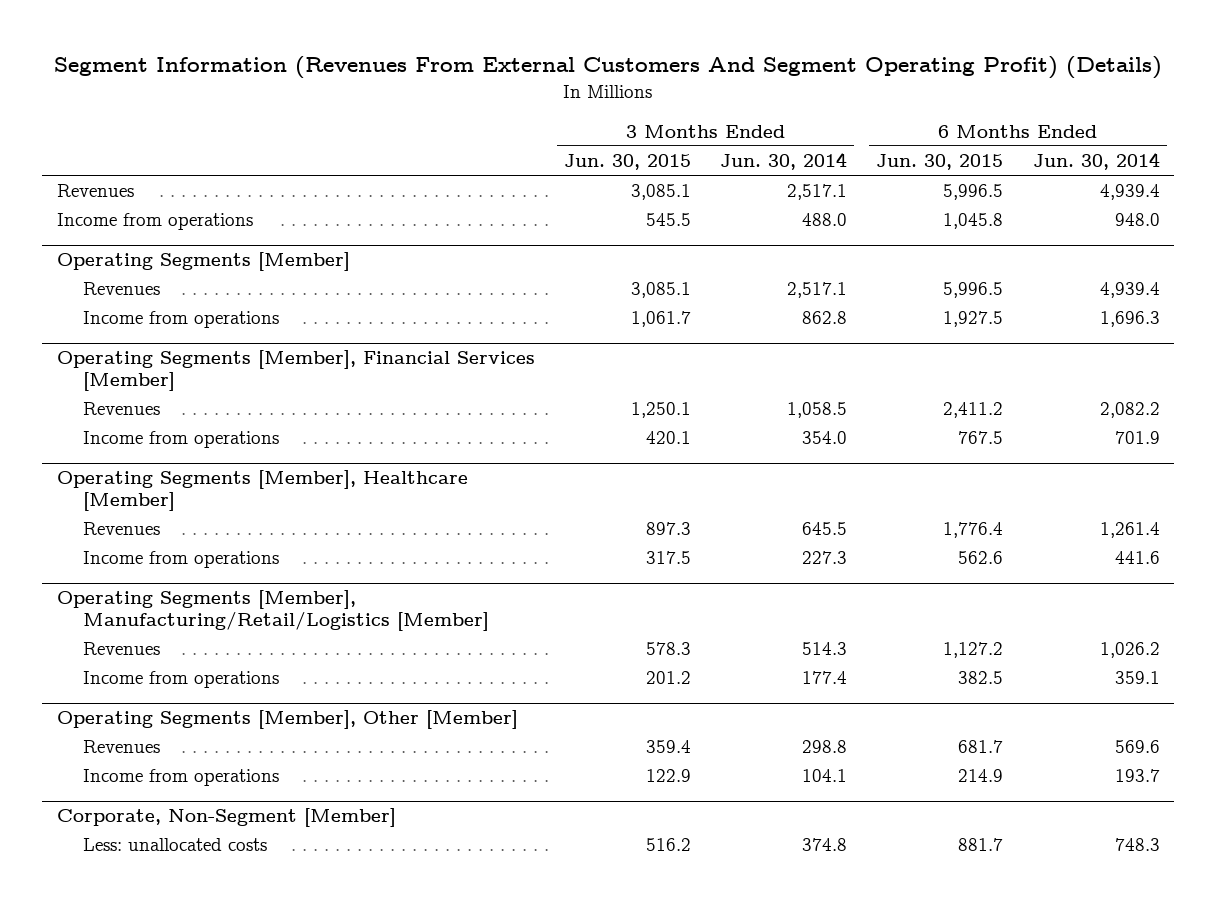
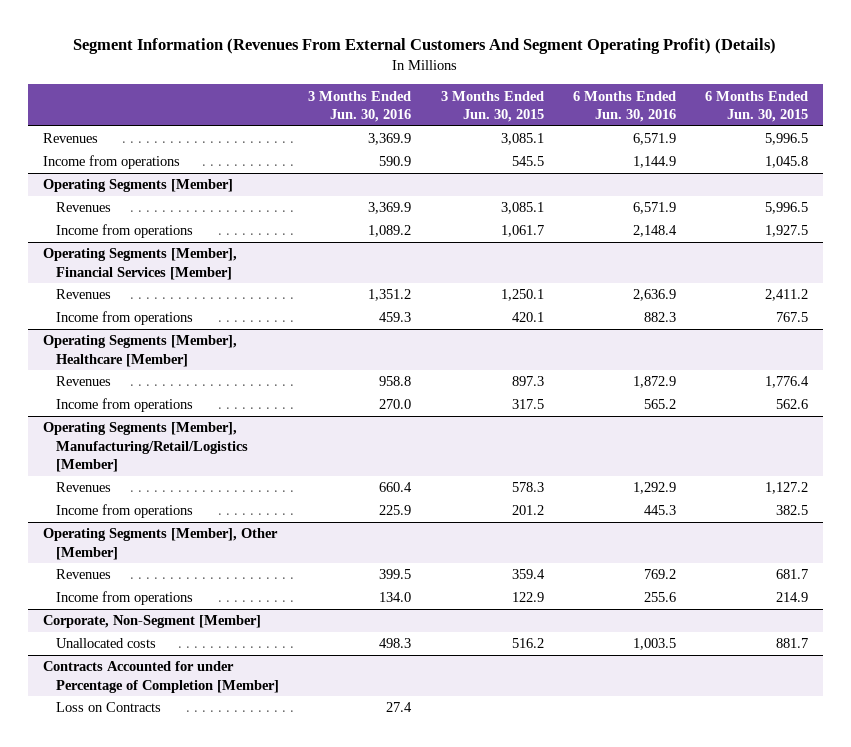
- | 3 Months Ended Jun. 30, 2015 | 3 Months Ended Jun. 30, 2014 | 6 Months Ended Jun. 30, 2015 | 6 Months Ended Jun. 30, 2014
+ | 3 Months Ended Jun. 30, 2016 | 3 Months Ended Jun. 30, 2015 | 6 Months Ended Jun. 30, 2016 | 6 Months Ended Jun. 30, 2015
@ Corporate, Non-Segment [Member]
- Less: unallocated costs | 516.2 | 374.8 | 881.7 | 748.3
+ Unallocated costs | 498.3 | 516.2 | 1,003.5 | 881.7
+ Contracts Accounted for under Percentage of Completion [Member]
+ Loss on Contracts | 27.4 | | |

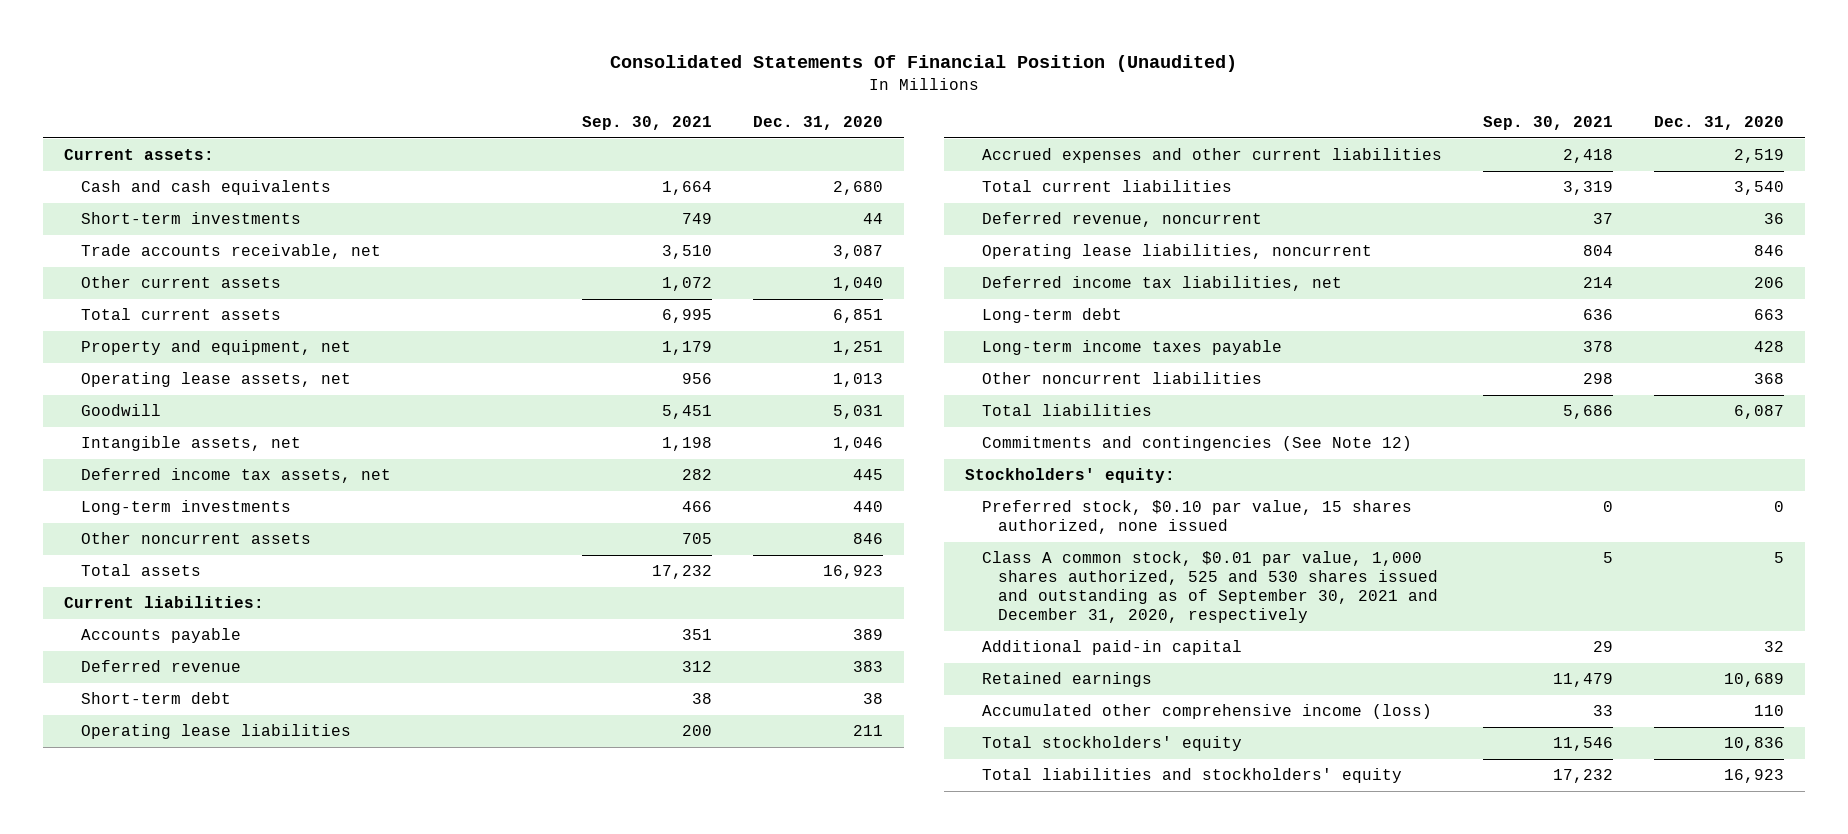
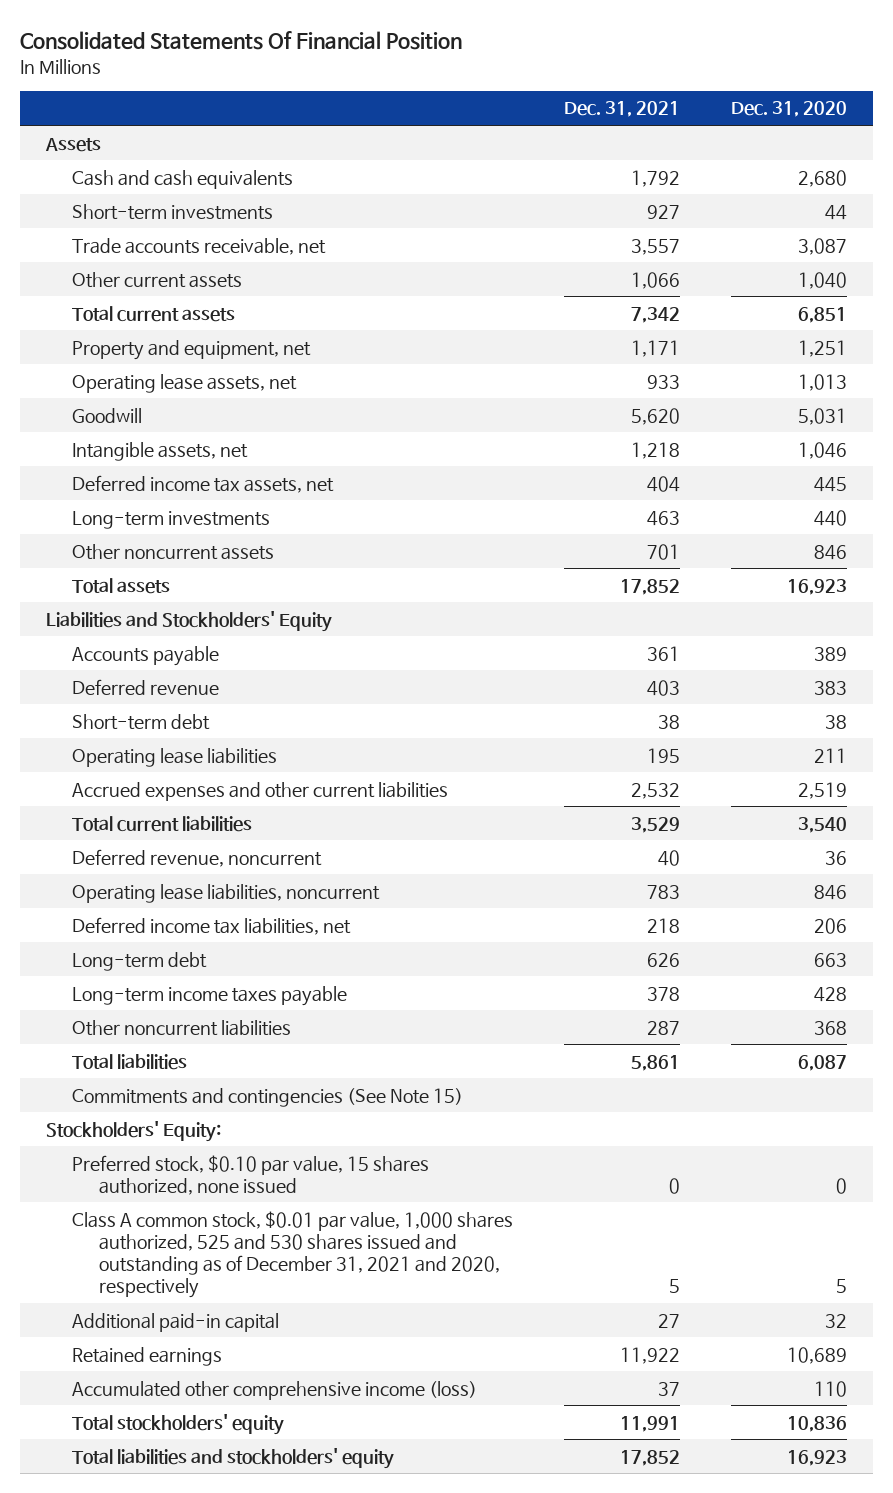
- Consolidated Statements Of Financial Position (Unaudited)
+ Consolidated Statements Of Financial Position
- | Sep. 30, 2021 | Dec. 31, 2020
+ | Dec. 31, 2021 | Dec. 31, 2020
- Current assets:
+ Assets
- Current liabilities:
+ Liabilities and Stockholders' Equity
- Commitments and contingencies (See Note 12)
- Stockholders' equity:
+ Commitments and contingencies (See Note 15)
+ Stockholders' Equity:
- Class A common stock, $0.01 par value, 1,000 shares authorized, 525 and 530 shares issued and outstanding as of September 30, 2021 and December 31, 2020, respectively | 5 | 5
+ Class A common stock, $0.01 par value, 1,000 shares authorized, 525 and 530 shares issued and outstanding as of December 31, 2021 and 2020, respectively | 5 | 5

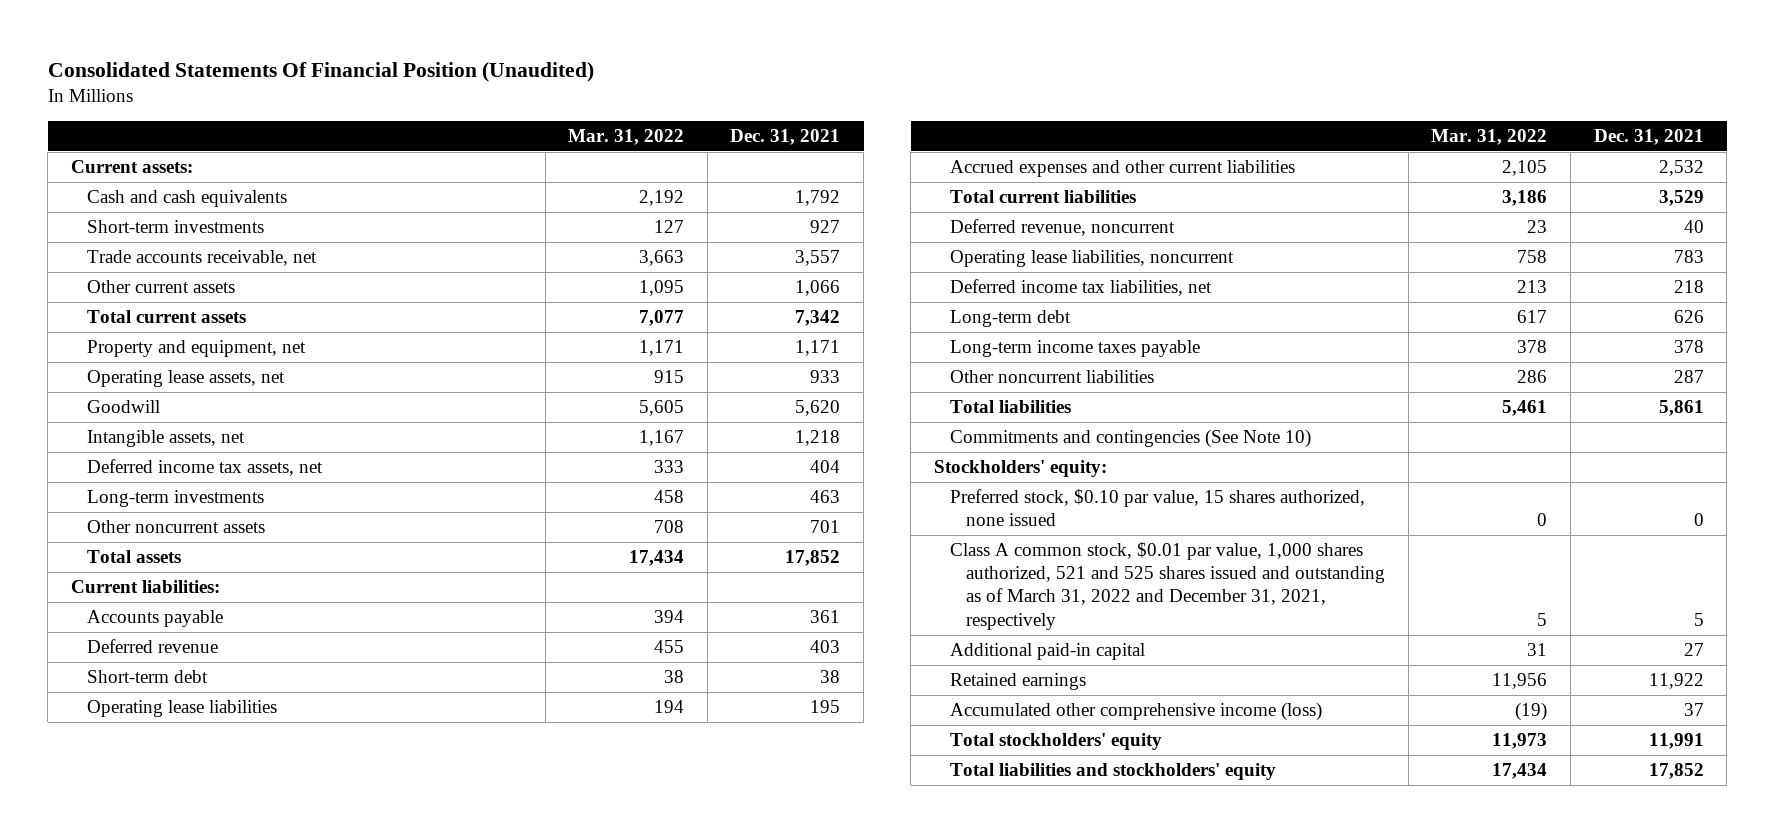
- Consolidated Statements Of Financial Position
+ Consolidated Statements Of Financial Position (Unaudited)
- | Dec. 31, 2021 | Dec. 31, 2020
+ | Mar. 31, 2022 | Dec. 31, 2021
- Assets
+ Current assets:
- Liabilities and Stockholders' Equity
+ Current liabilities:
- Commitments and contingencies (See Note 15)
- Stockholders' Equity:
+ Commitments and contingencies (See Note 10)
+ Stockholders' equity:
- Class A common stock, $0.01 par value, 1,000 shares authorized, 525 and 530 shares issued and outstanding as of December 31, 2021 and 2020, respectively | 5 | 5
+ Class A common stock, $0.01 par value, 1,000 shares authorized, 521 and 525 shares issued and outstanding as of March 31, 2022 and December 31, 2021, respectively | 5 | 5

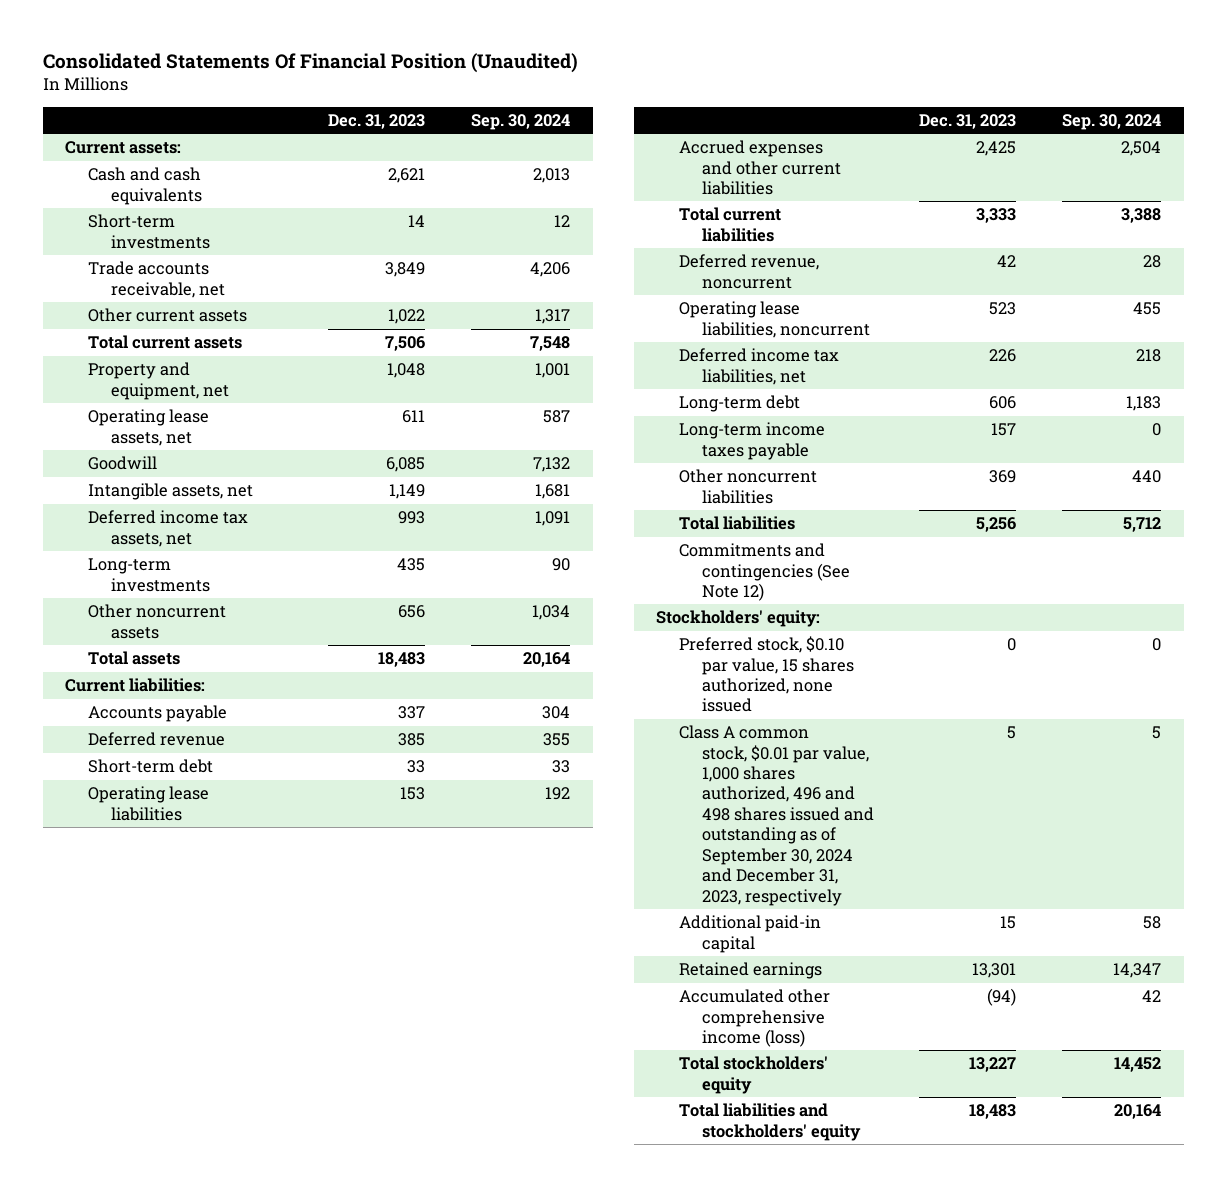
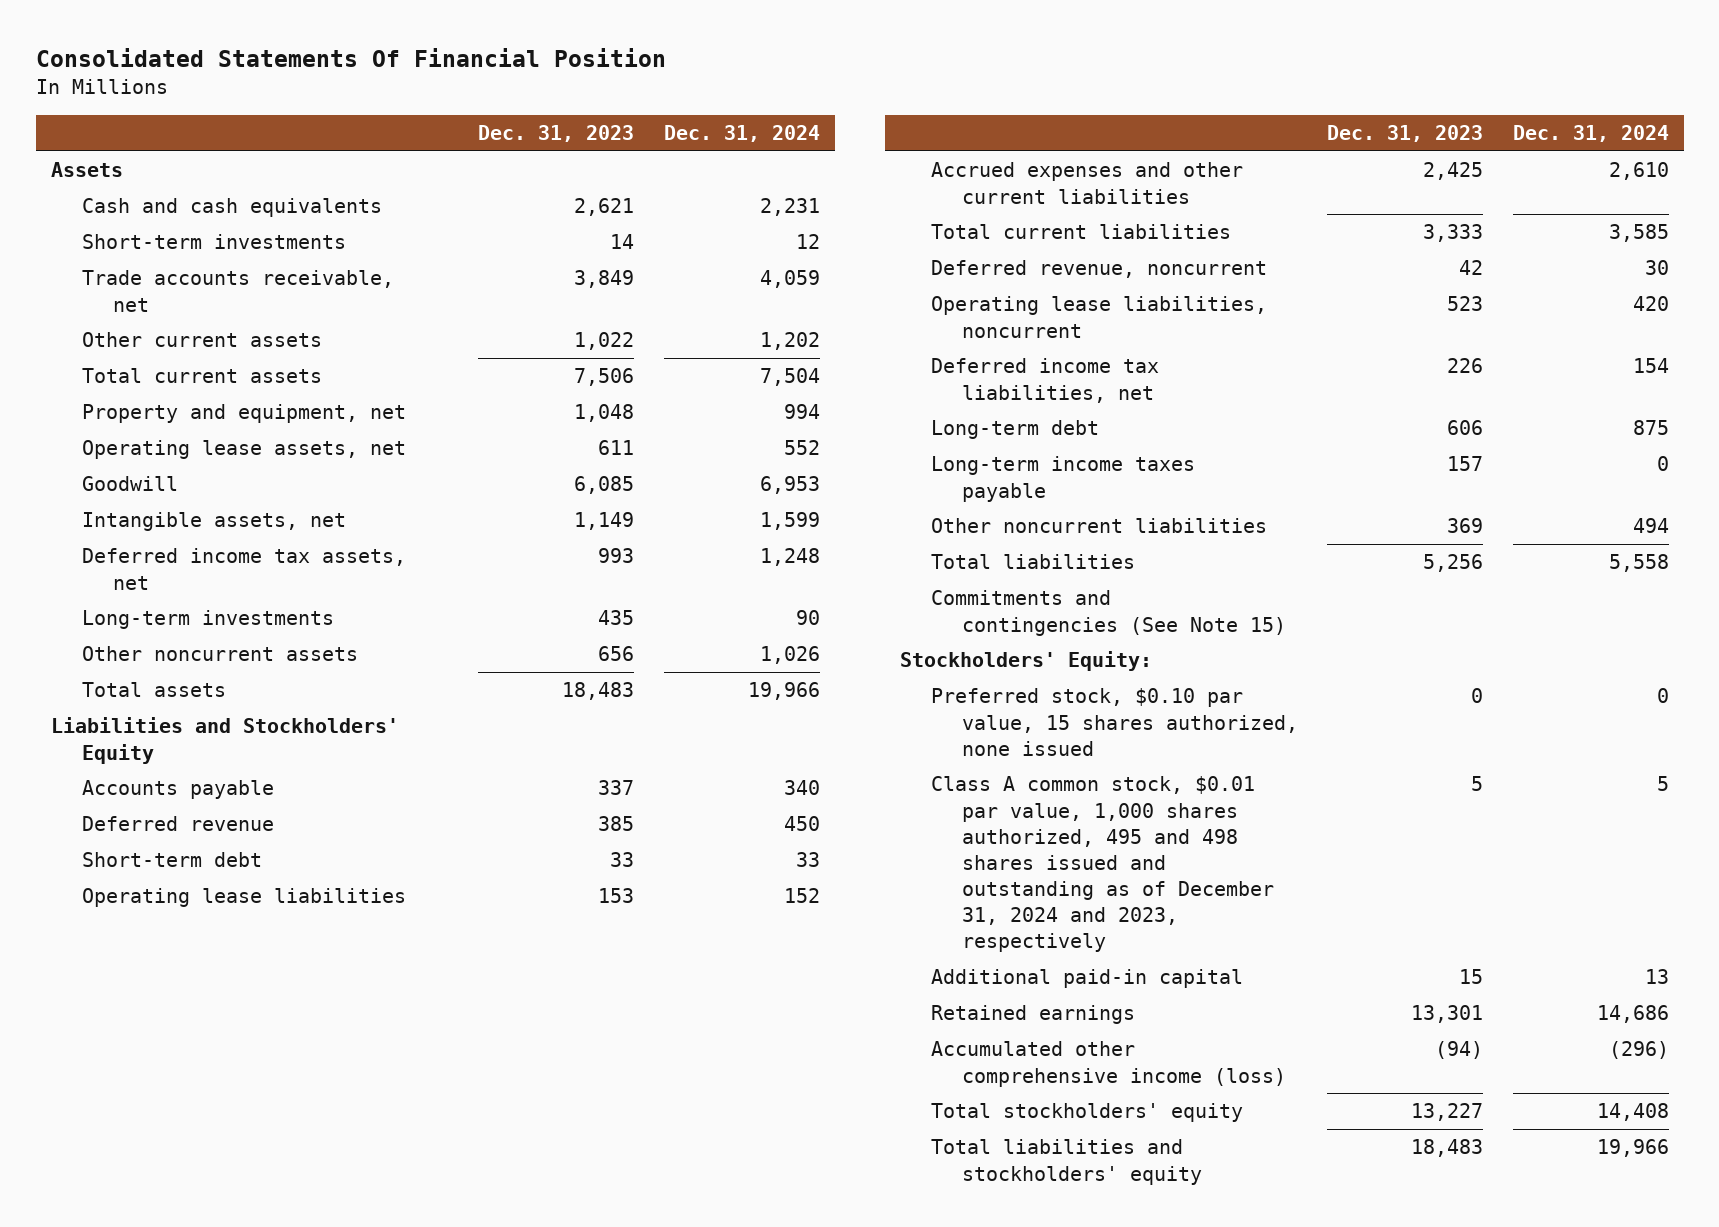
- Consolidated Statements Of Financial Position (Unaudited)
+ Consolidated Statements Of Financial Position
- | Dec. 31, 2023 | Sep. 30, 2024
+ | Dec. 31, 2023 | Dec. 31, 2024
- Current assets:
+ Assets
- Current liabilities:
+ Liabilities and Stockholders' Equity
- Commitments and contingencies (See Note 12)
- Stockholders' equity:
+ Commitments and contingencies (See Note 15)
+ Stockholders' Equity:
- Class A common stock, $0.01 par value, 1,000 shares authorized, 496 and 498 shares issued and outstanding as of September 30, 2024 and December 31, 2023, respectively | 5 | 5
+ Class A common stock, $0.01 par value, 1,000 shares authorized, 495 and 498 shares issued and outstanding as of December 31, 2024 and 2023, respectively | 5 | 5

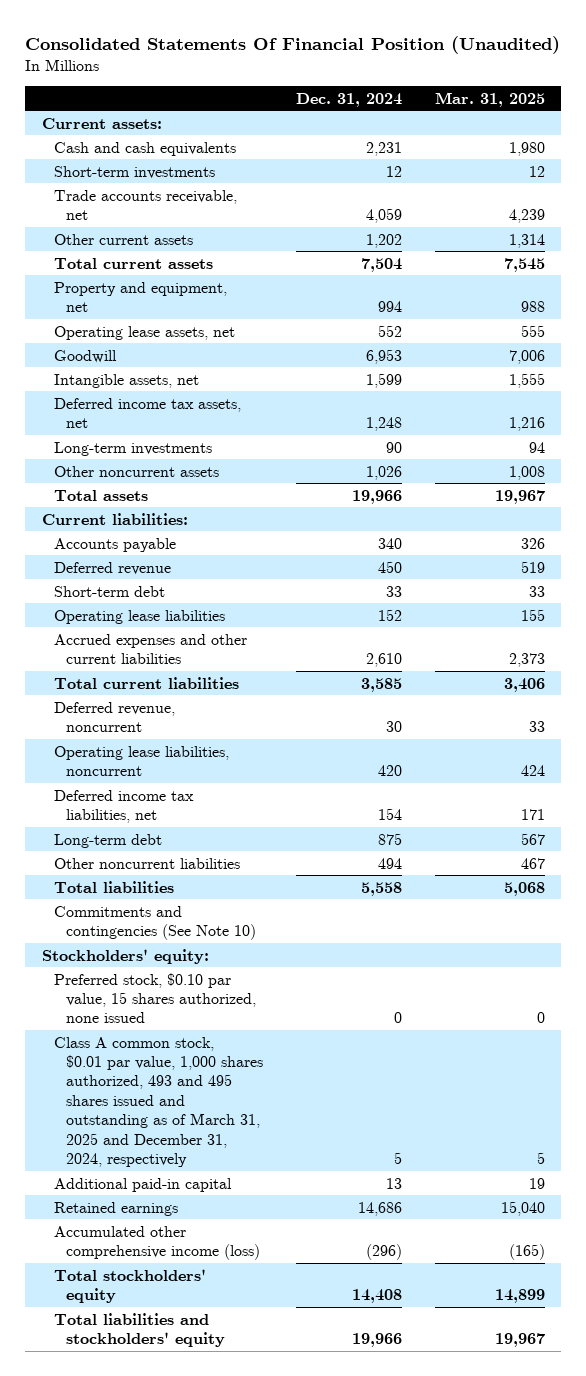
- Consolidated Statements Of Financial Position
+ Consolidated Statements Of Financial Position (Unaudited)
- | Dec. 31, 2023 | Dec. 31, 2024
+ | Dec. 31, 2024 | Mar. 31, 2025
- Assets
+ Current assets:
- Liabilities and Stockholders' Equity
+ Current liabilities:
- Long-term income taxes payable | 157 | 0
- Commitments and contingencies (See Note 15)
- Stockholders' Equity:
+ Commitments and contingencies (See Note 10)
+ Stockholders' equity:
- Class A common stock, $0.01 par value, 1,000 shares authorized, 495 and 498 shares issued and outstanding as of December 31, 2024 and 2023, respectively | 5 | 5
+ Class A common stock, $0.01 par value, 1,000 shares authorized, 493 and 495 shares issued and outstanding as of March 31, 2025 and December 31, 2024, respectively | 5 | 5

